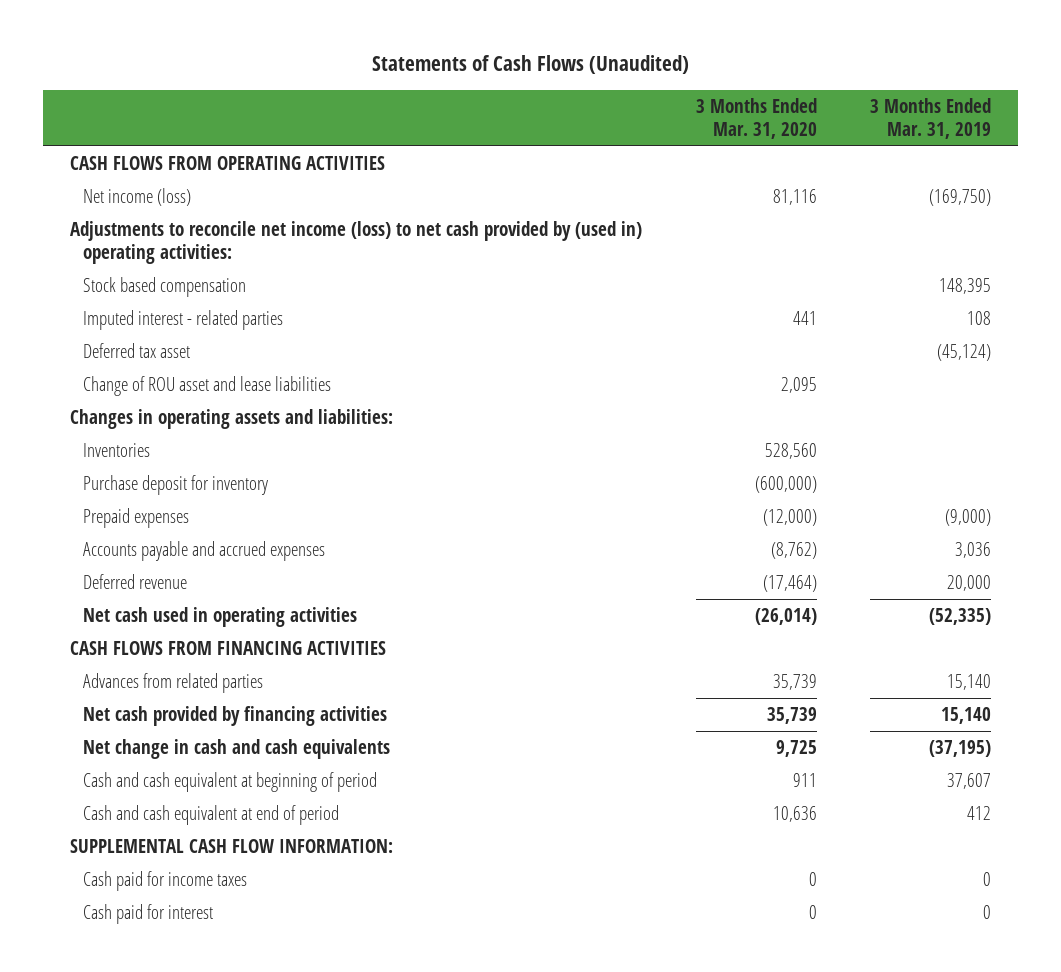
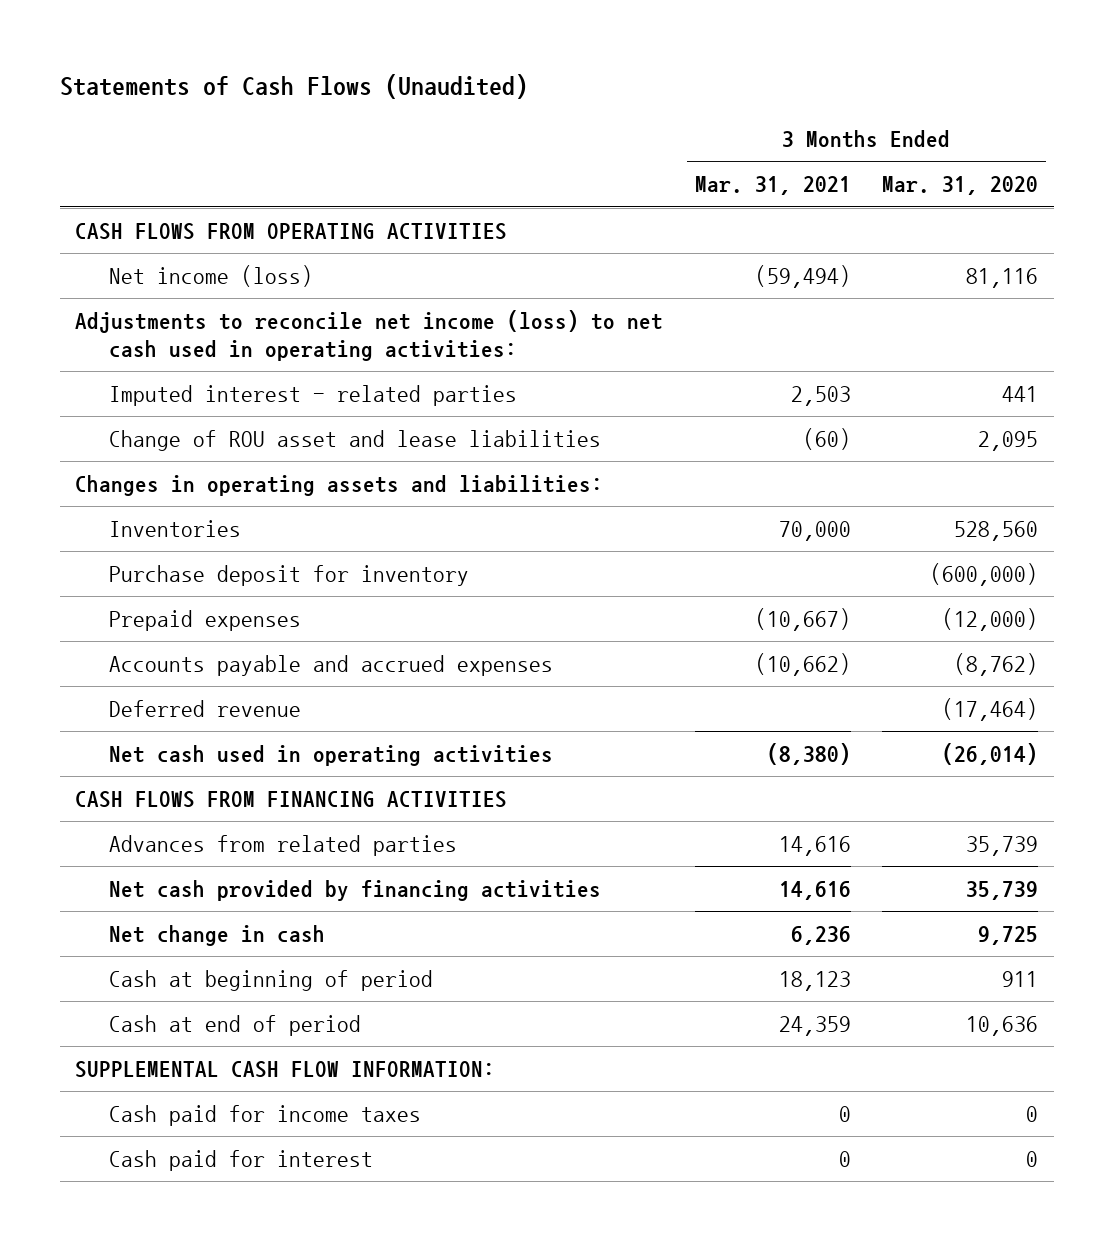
- | 3 Months Ended Mar. 31, 2020 | 3 Months Ended Mar. 31, 2019
+ | 3 Months Ended Mar. 31, 2021 | 3 Months Ended Mar. 31, 2020
- Adjustments to reconcile net income (loss) to net cash provided by (used in) operating activities:
- Stock based compensation | | 148,395
+ Adjustments to reconcile net income (loss) to net cash used in operating activities:
- Deferred tax asset | | (45,124)
- Net change in cash and cash equivalents | 9,725 | (37,195)
- Cash and cash equivalent at beginning of period | 911 | 37,607
- Cash and cash equivalent at end of period | 10,636 | 412
+ Net change in cash | 6,236 | 9,725
+ Cash at beginning of period | 18,123 | 911
+ Cash at end of period | 24,359 | 10,636

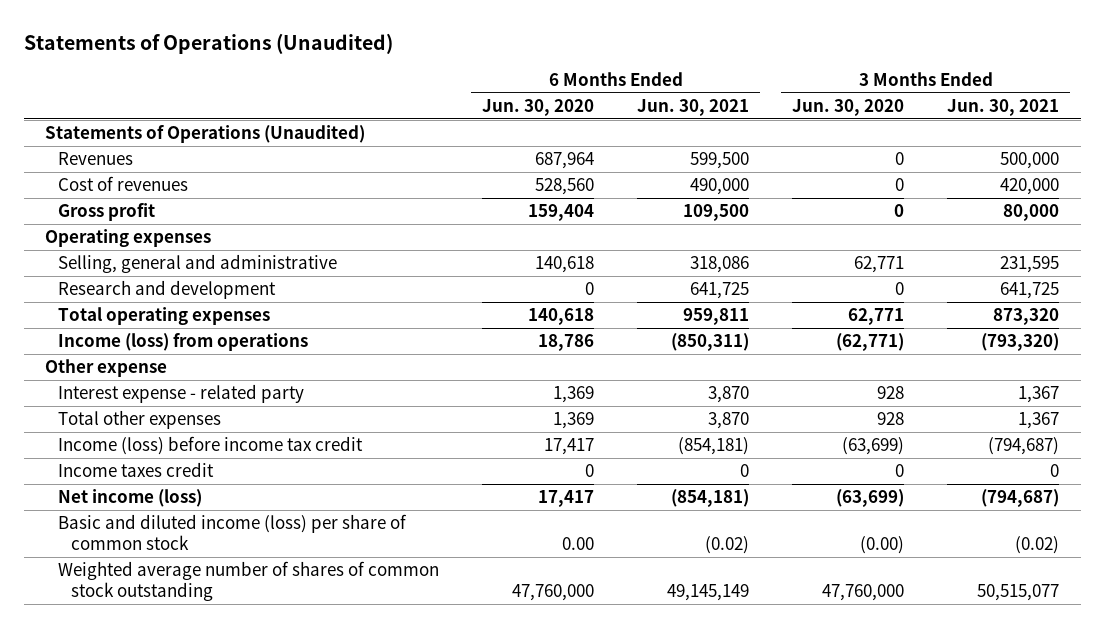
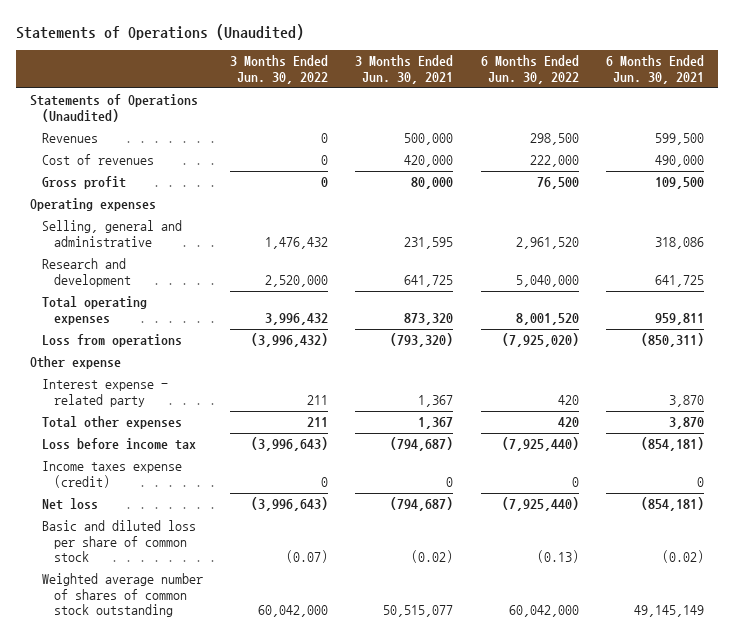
- | 6 Months Ended Jun. 30, 2020 | 6 Months Ended Jun. 30, 2021 | 3 Months Ended Jun. 30, 2020 | 3 Months Ended Jun. 30, 2021
+ | 3 Months Ended Jun. 30, 2022 | 3 Months Ended Jun. 30, 2021 | 6 Months Ended Jun. 30, 2022 | 6 Months Ended Jun. 30, 2021
- Income (loss) from operations | 18,786 | (850,311) | (62,771) | (793,320)
+ Loss from operations | (3,996,432) | (793,320) | (7,925,020) | (850,311)
- Income (loss) before income tax credit | 17,417 | (854,181) | (63,699) | (794,687)
- Income taxes credit | 0 | 0 | 0 | 0
- Net income (loss) | 17,417 | (854,181) | (63,699) | (794,687)
- Basic and diluted income (loss) per share of common stock | 0.00 | (0.02) | (0.00) | (0.02)
+ Loss before income tax | (3,996,643) | (794,687) | (7,925,440) | (854,181)
+ Income taxes expense (credit) | 0 | 0 | 0 | 0
+ Net loss | (3,996,643) | (794,687) | (7,925,440) | (854,181)
+ Basic and diluted loss per share of common stock | (0.07) | (0.02) | (0.13) | (0.02)

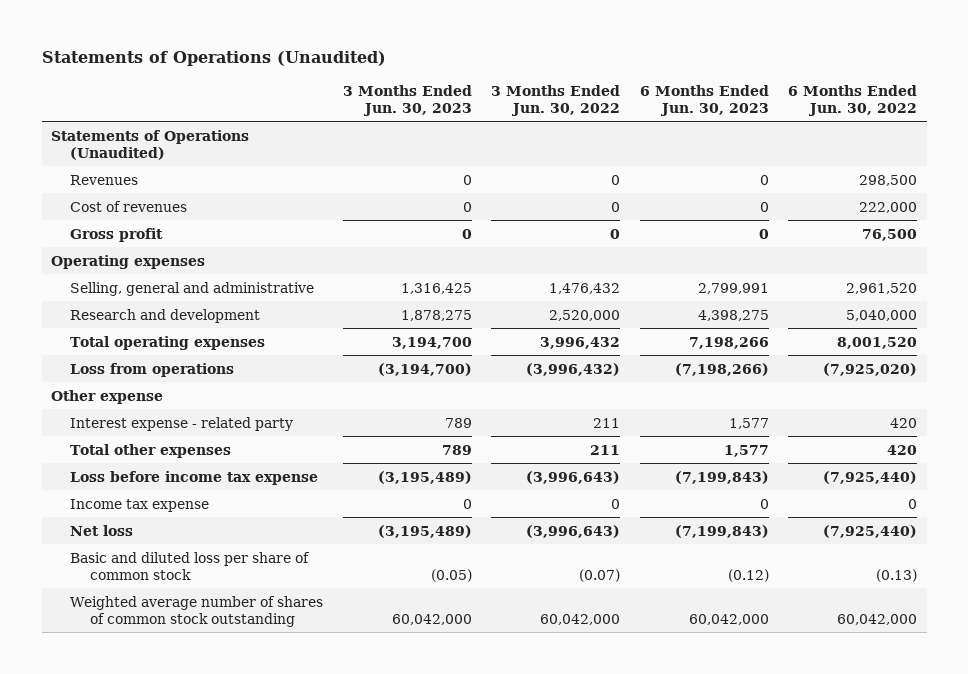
- | 3 Months Ended Jun. 30, 2022 | 3 Months Ended Jun. 30, 2021 | 6 Months Ended Jun. 30, 2022 | 6 Months Ended Jun. 30, 2021
+ | 3 Months Ended Jun. 30, 2023 | 3 Months Ended Jun. 30, 2022 | 6 Months Ended Jun. 30, 2023 | 6 Months Ended Jun. 30, 2022
- Loss before income tax | (3,996,643) | (794,687) | (7,925,440) | (854,181)
- Income taxes expense (credit) | 0 | 0 | 0 | 0
+ Loss before income tax expense | (3,195,489) | (3,996,643) | (7,199,843) | (7,925,440)
+ Income tax expense | 0 | 0 | 0 | 0

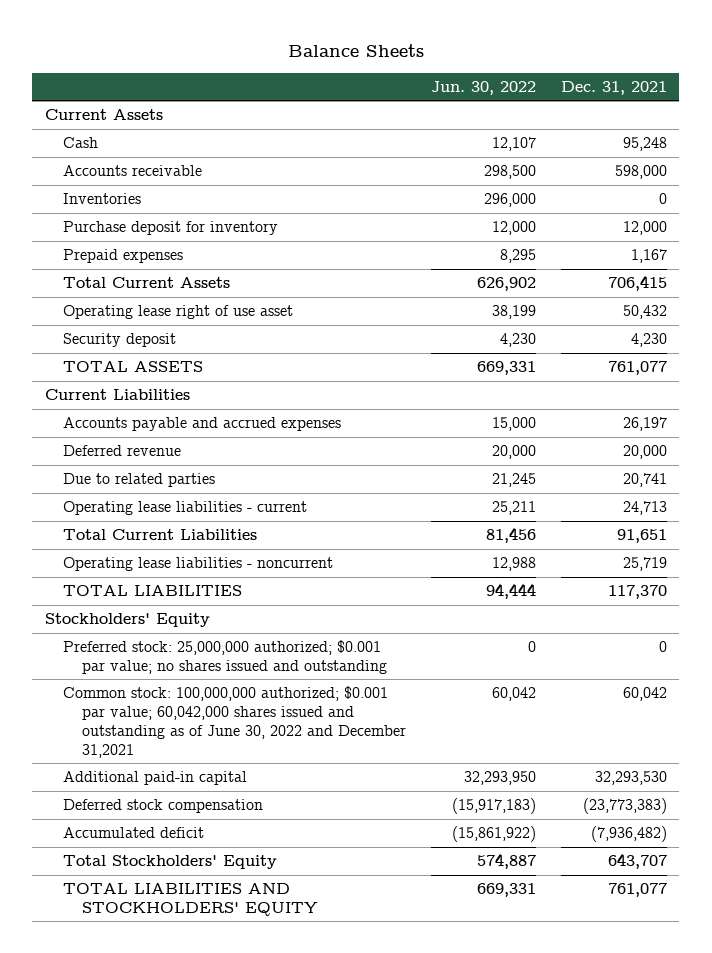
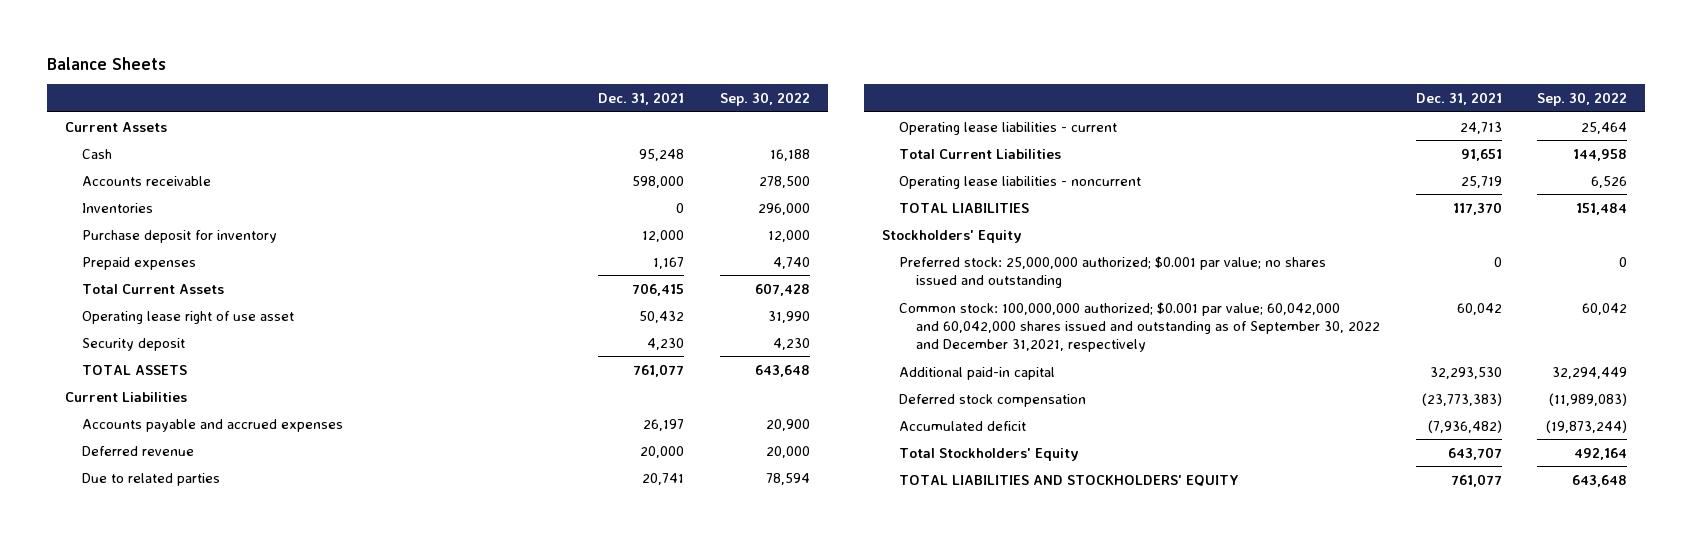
- | Jun. 30, 2022 | Dec. 31, 2021
+ | Dec. 31, 2021 | Sep. 30, 2022
- Common stock: 100,000,000 authorized; $0.001 par value; 60,042,000 shares issued and outstanding as of June 30, 2022 and December 31,2021 | 60,042 | 60,042
+ Common stock: 100,000,000 authorized; $0.001 par value; 60,042,000 and 60,042,000 shares issued and outstanding as of September 30, 2022 and December 31,2021, respectively | 60,042 | 60,042

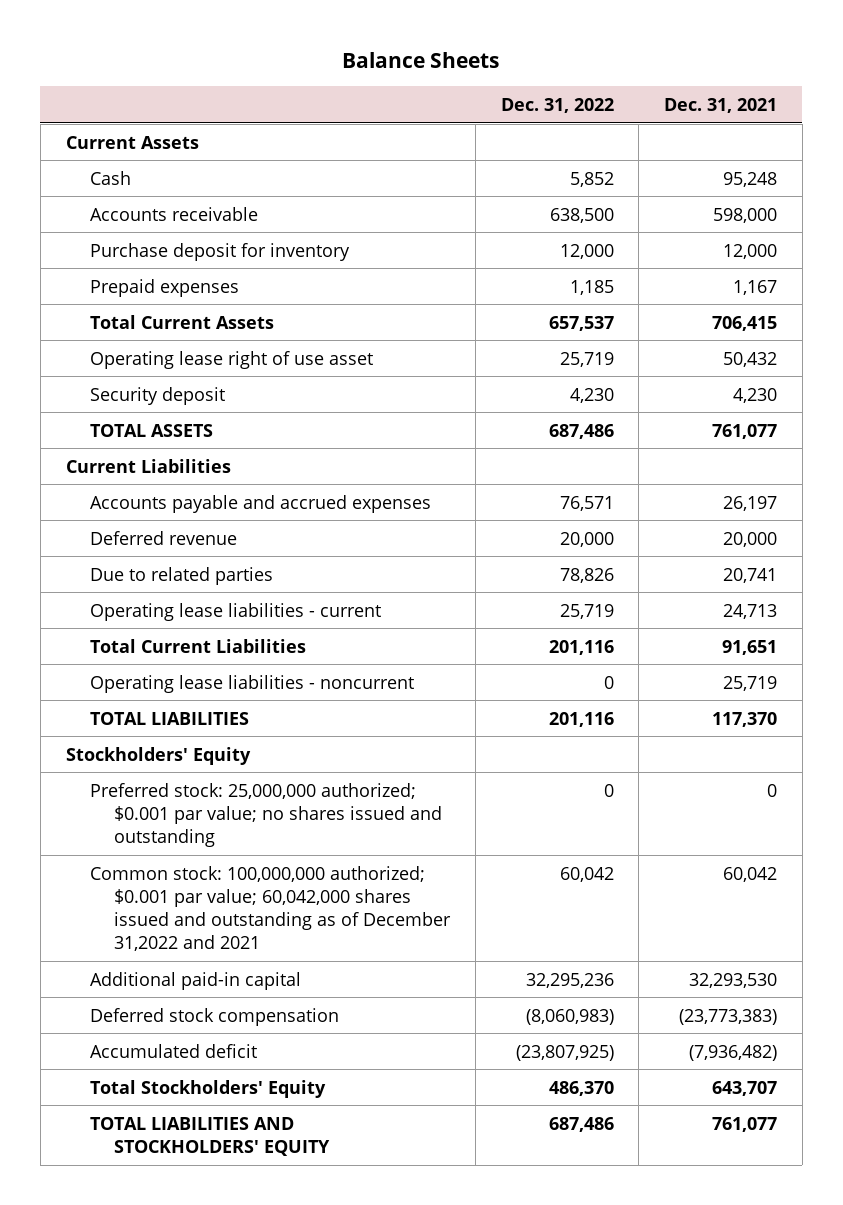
- | Dec. 31, 2021 | Sep. 30, 2022
+ | Dec. 31, 2022 | Dec. 31, 2021
- Inventories | 0 | 296,000
- Common stock: 100,000,000 authorized; $0.001 par value; 60,042,000 and 60,042,000 shares issued and outstanding as of September 30, 2022 and December 31,2021, respectively | 60,042 | 60,042
+ Common stock: 100,000,000 authorized; $0.001 par value; 60,042,000 shares issued and outstanding as of December 31,2022 and 2021 | 60,042 | 60,042

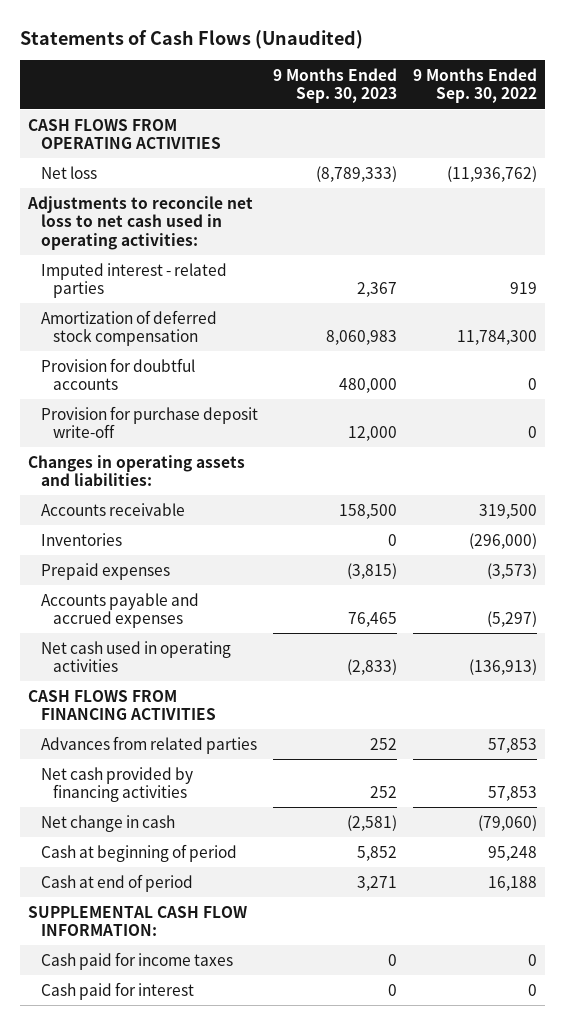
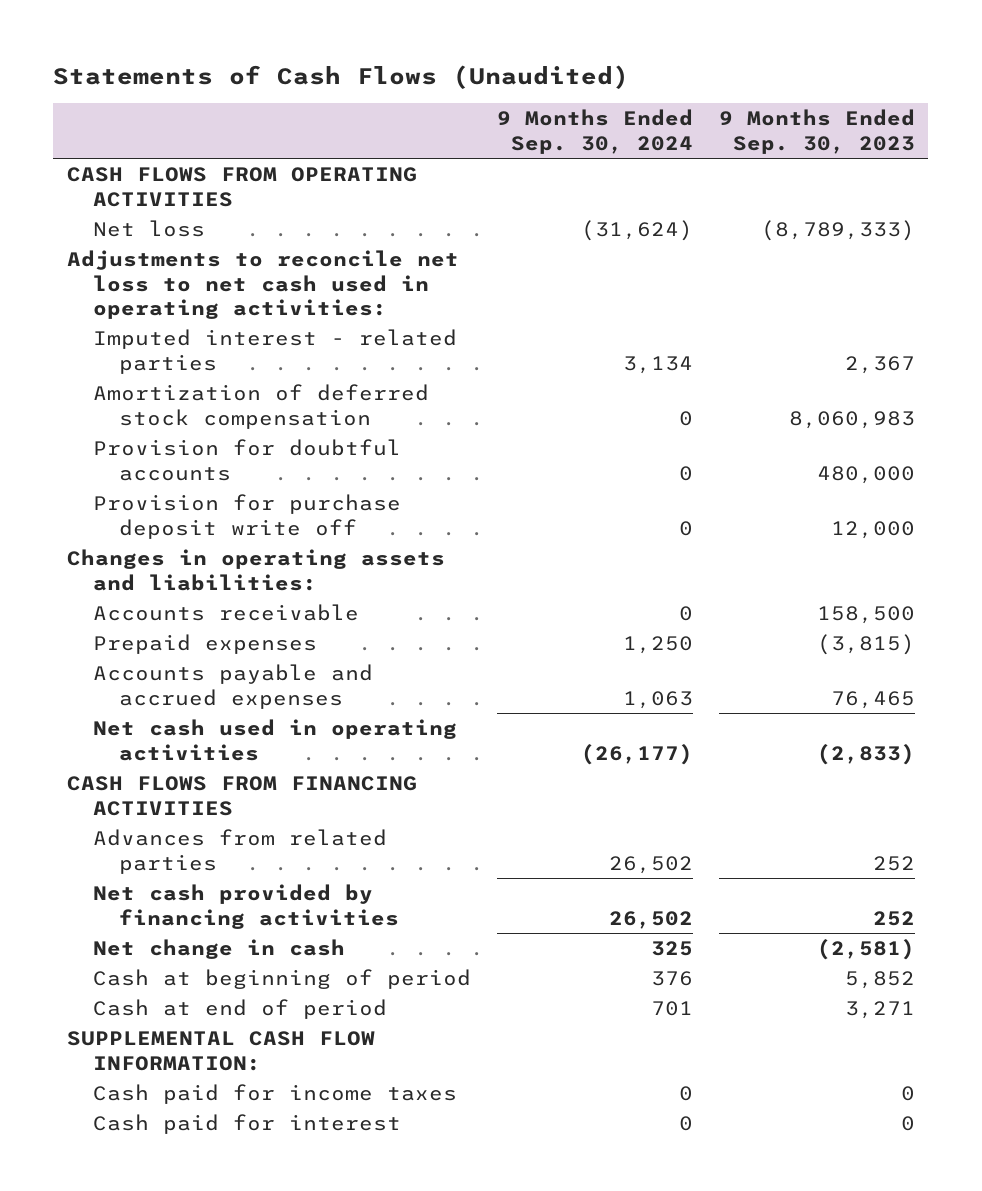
- | 9 Months Ended Sep. 30, 2023 | 9 Months Ended Sep. 30, 2022
+ | 9 Months Ended Sep. 30, 2024 | 9 Months Ended Sep. 30, 2023
- Provision for purchase deposit write-off | 12,000 | 0
+ Provision for purchase deposit write off | 0 | 12,000
- Inventories | 0 | (296,000)

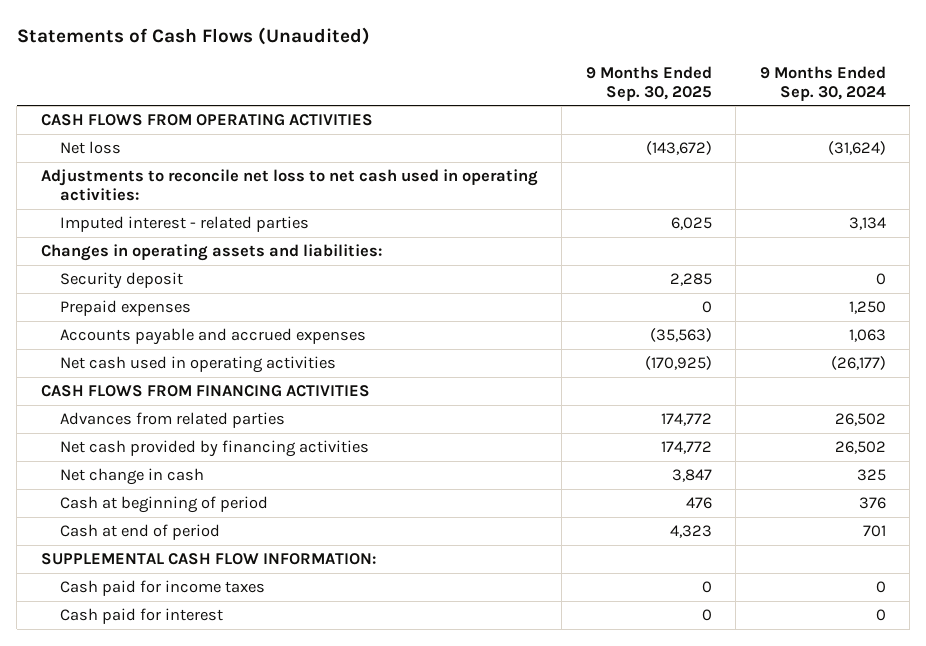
- | 9 Months Ended Sep. 30, 2024 | 9 Months Ended Sep. 30, 2023
+ | 9 Months Ended Sep. 30, 2025 | 9 Months Ended Sep. 30, 2024
- Amortization of deferred stock compensation | 0 | 8,060,983
- Provision for doubtful accounts | 0 | 480,000
- Provision for purchase deposit write off | 0 | 12,000
- Accounts receivable | 0 | 158,500
+ Security deposit | 2,285 | 0

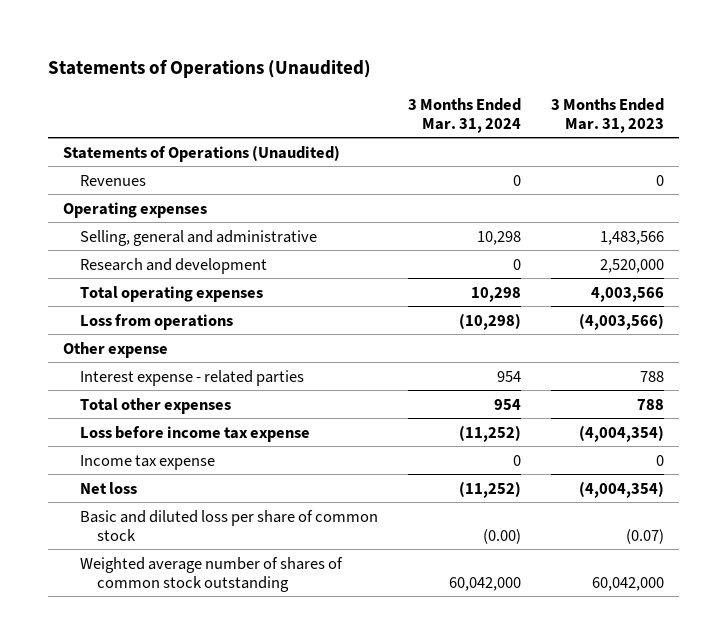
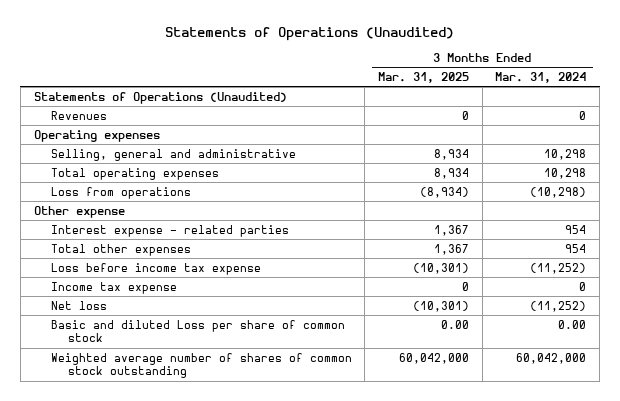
- | 3 Months Ended Mar. 31, 2024 | 3 Months Ended Mar. 31, 2023
+ | 3 Months Ended Mar. 31, 2025 | 3 Months Ended Mar. 31, 2024
- Research and development | 0 | 2,520,000
- Basic and diluted loss per share of common stock | (0.00) | (0.07)
+ Basic and diluted Loss per share of common stock | 0.00 | 0.00

